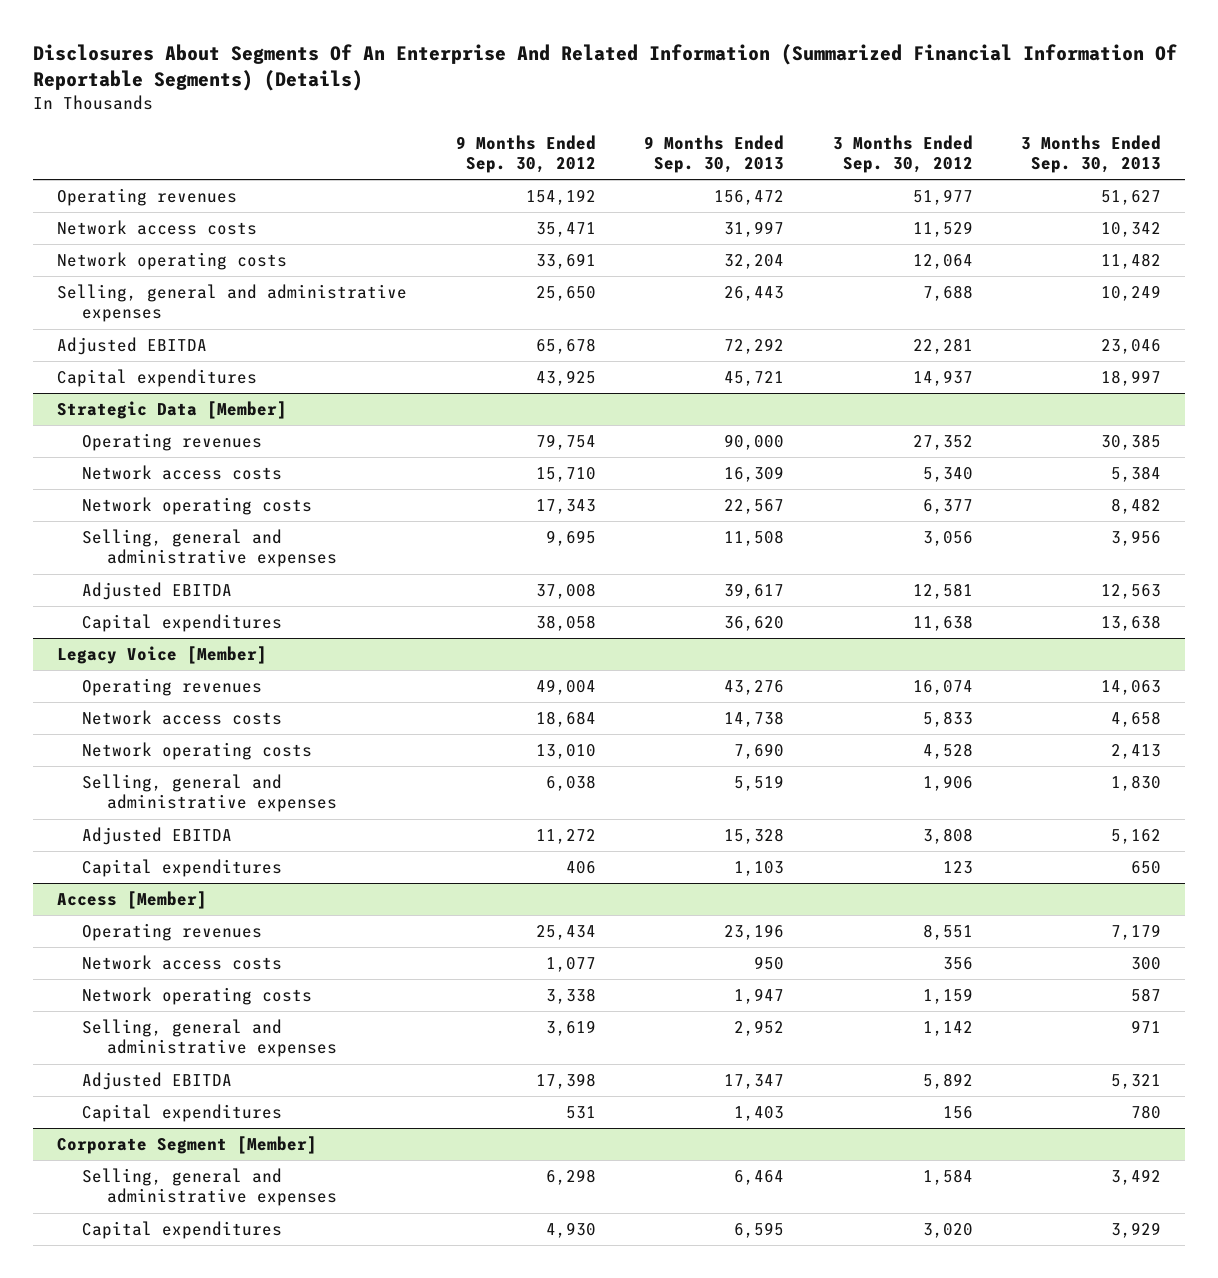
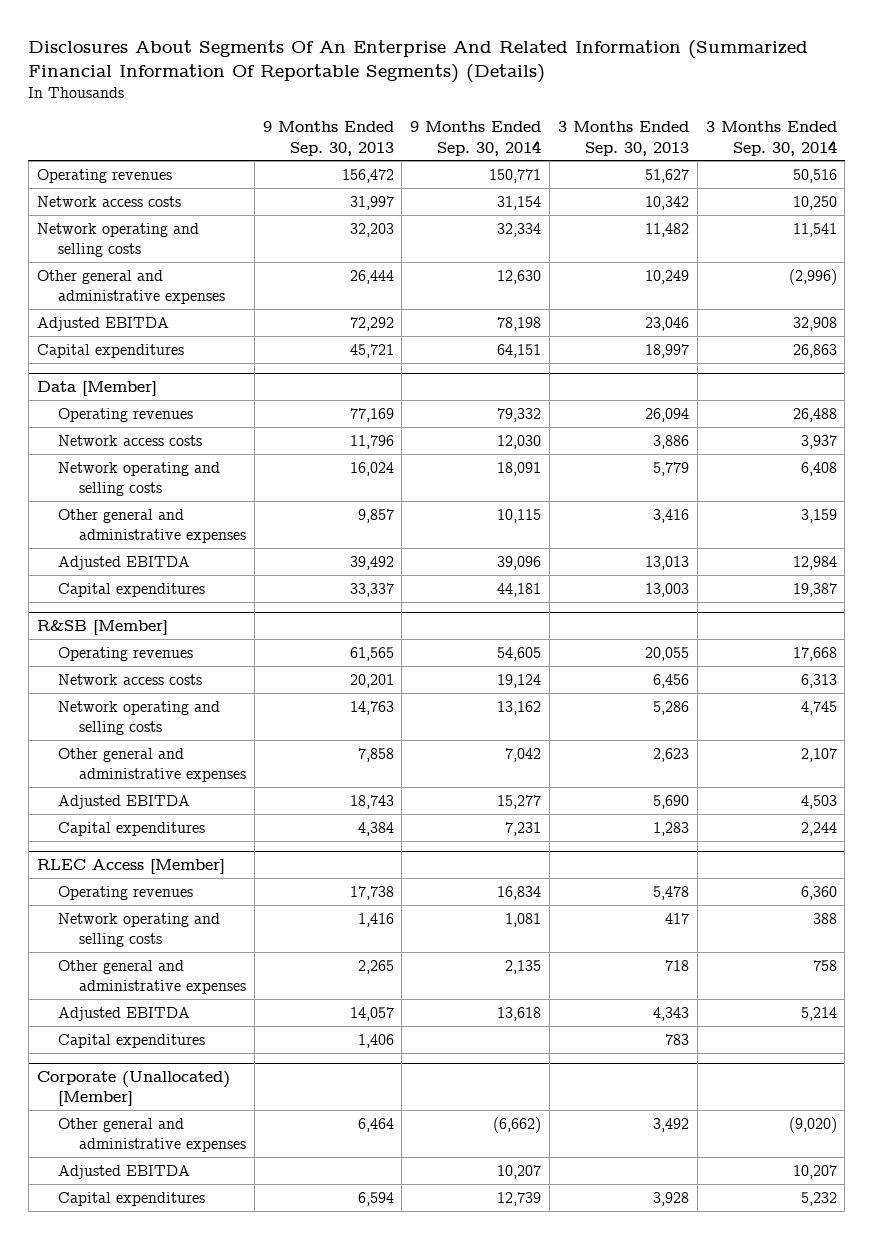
- | 9 Months Ended Sep. 30, 2012 | 9 Months Ended Sep. 30, 2013 | 3 Months Ended Sep. 30, 2012 | 3 Months Ended Sep. 30, 2013
+ | 9 Months Ended Sep. 30, 2013 | 9 Months Ended Sep. 30, 2014 | 3 Months Ended Sep. 30, 2013 | 3 Months Ended Sep. 30, 2014
- Network operating costs | 33,691 | 32,204 | 12,064 | 11,482
- Selling, general and administrative expenses | 25,650 | 26,443 | 7,688 | 10,249
+ Network operating and selling costs | 32,203 | 32,334 | 11,482 | 11,541
+ Other general and administrative expenses | 26,444 | 12,630 | 10,249 | (2,996)
- Strategic Data [Member]
- Operating revenues | 79,754 | 90,000 | 27,352 | 30,385
- Network access costs | 15,710 | 16,309 | 5,340 | 5,384
- Network operating costs | 17,343 | 22,567 | 6,377 | 8,482
- Selling, general and administrative expenses | 9,695 | 11,508 | 3,056 | 3,956
- Adjusted EBITDA | 37,008 | 39,617 | 12,581 | 12,563
- Capital expenditures | 38,058 | 36,620 | 11,638 | 13,638
- Legacy Voice [Member]
- Operating revenues | 49,004 | 43,276 | 16,074 | 14,063
- Network access costs | 18,684 | 14,738 | 5,833 | 4,658
- Network operating costs | 13,010 | 7,690 | 4,528 | 2,413
- Selling, general and administrative expenses | 6,038 | 5,519 | 1,906 | 1,830
- Adjusted EBITDA | 11,272 | 15,328 | 3,808 | 5,162
- Capital expenditures | 406 | 1,103 | 123 | 650
- Access [Member]
- Operating revenues | 25,434 | 23,196 | 8,551 | 7,179
- Network access costs | 1,077 | 950 | 356 | 300
- Network operating costs | 3,338 | 1,947 | 1,159 | 587
- Selling, general and administrative expenses | 3,619 | 2,952 | 1,142 | 971
- Adjusted EBITDA | 17,398 | 17,347 | 5,892 | 5,321
- Capital expenditures | 531 | 1,403 | 156 | 780
- Corporate Segment [Member]
- Selling, general and administrative expenses | 6,298 | 6,464 | 1,584 | 3,492
- Capital expenditures | 4,930 | 6,595 | 3,020 | 3,929
+ Data [Member]
+ Operating revenues | 77,169 | 79,332 | 26,094 | 26,488
+ Network access costs | 11,796 | 12,030 | 3,886 | 3,937
+ Network operating and selling costs | 16,024 | 18,091 | 5,779 | 6,408
+ Other general and administrative expenses | 9,857 | 10,115 | 3,416 | 3,159
+ Adjusted EBITDA | 39,492 | 39,096 | 13,013 | 12,984
+ Capital expenditures | 33,337 | 44,181 | 13,003 | 19,387
+ R&SB [Member]
+ Operating revenues | 61,565 | 54,605 | 20,055 | 17,668
+ Network access costs | 20,201 | 19,124 | 6,456 | 6,313
+ Network operating and selling costs | 14,763 | 13,162 | 5,286 | 4,745
+ Other general and administrative expenses | 7,858 | 7,042 | 2,623 | 2,107
+ Adjusted EBITDA | 18,743 | 15,277 | 5,690 | 4,503
+ Capital expenditures | 4,384 | 7,231 | 1,283 | 2,244
+ RLEC Access [Member]
+ Operating revenues | 17,738 | 16,834 | 5,478 | 6,360
+ Network operating and selling costs | 1,416 | 1,081 | 417 | 388
+ Other general and administrative expenses | 2,265 | 2,135 | 718 | 758
+ Adjusted EBITDA | 14,057 | 13,618 | 4,343 | 5,214
+ Capital expenditures | 1,406 | | 783 |
+ Corporate (Unallocated) [Member]
+ Other general and administrative expenses | 6,464 | (6,662) | 3,492 | (9,020)
+ Adjusted EBITDA | | 10,207 | | 10,207
+ Capital expenditures | 6,594 | 12,739 | 3,928 | 5,232

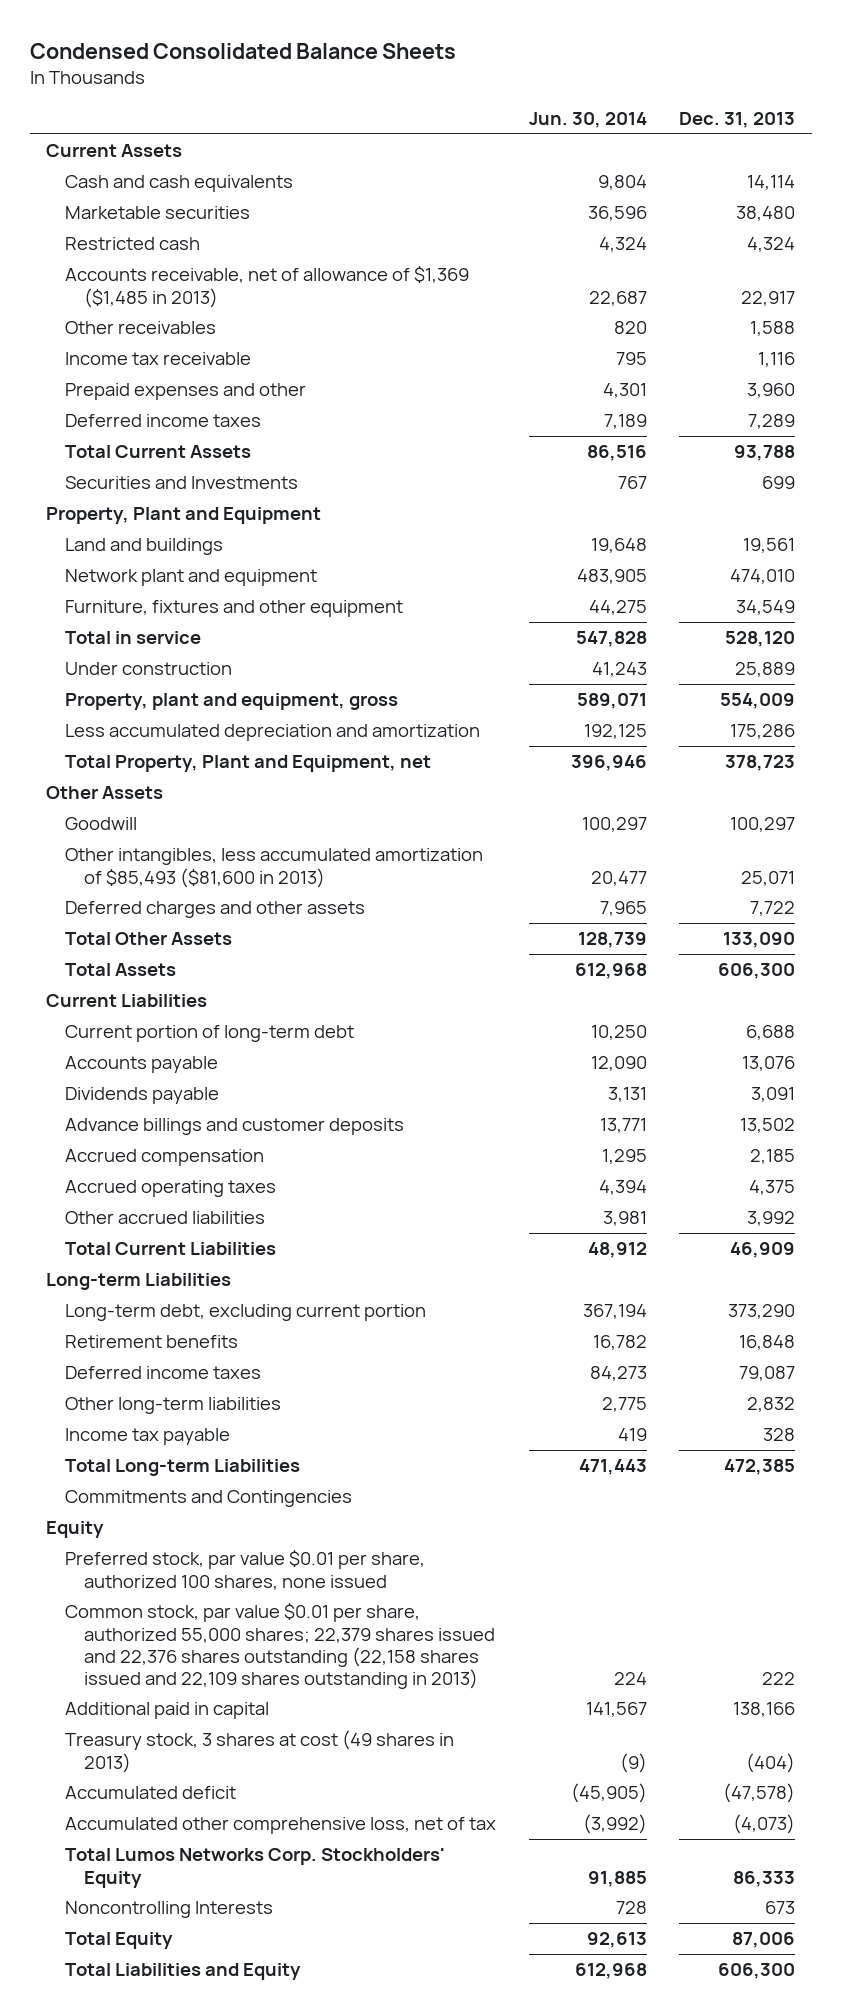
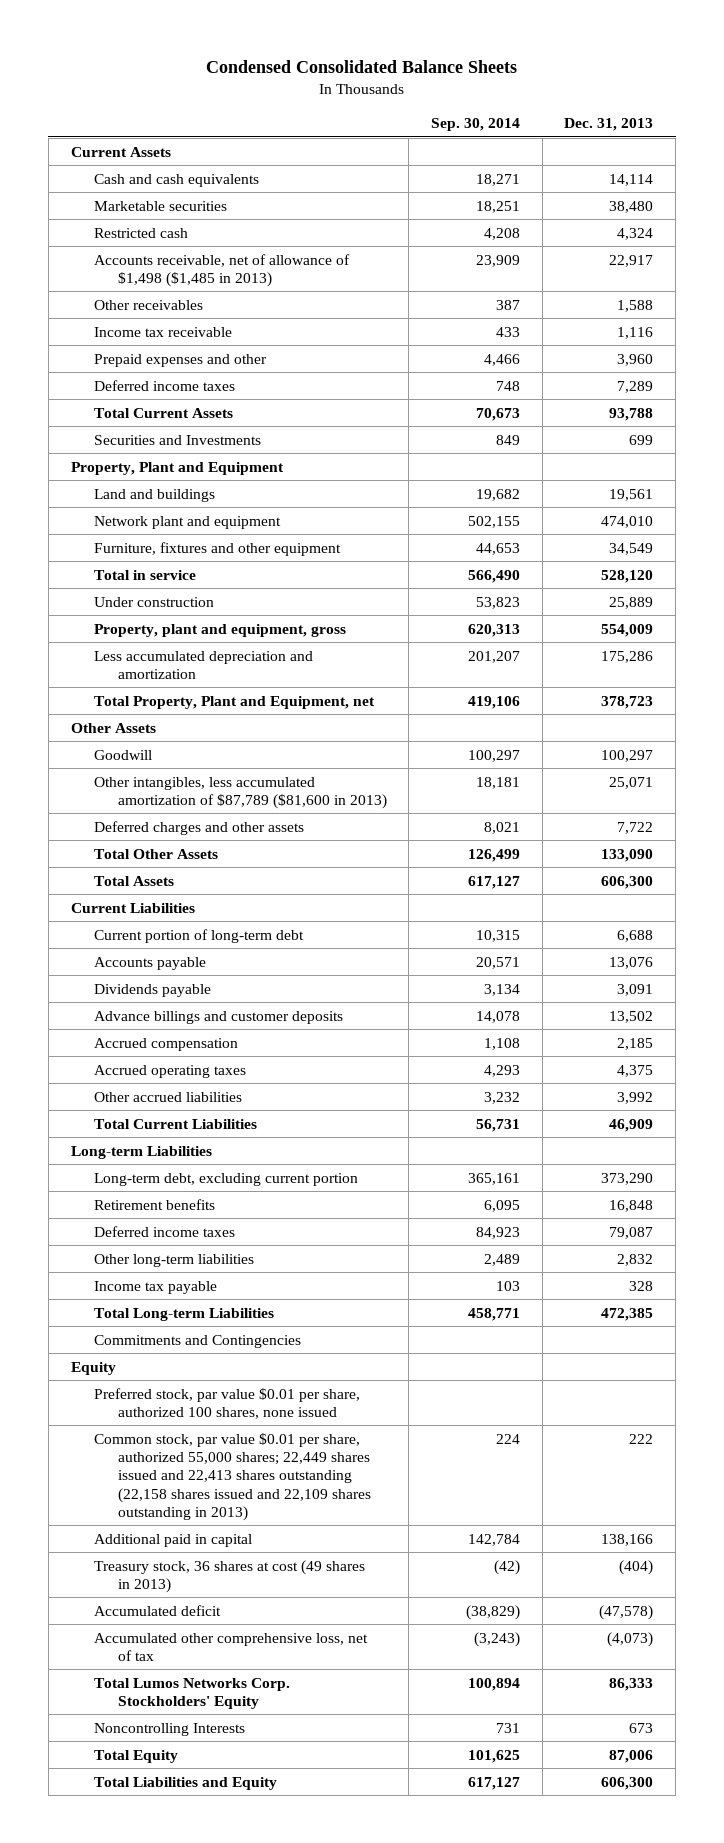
- | Jun. 30, 2014 | Dec. 31, 2013
+ | Sep. 30, 2014 | Dec. 31, 2013
- Accounts receivable, net of allowance of $1,369 ($1,485 in 2013) | 22,687 | 22,917
+ Accounts receivable, net of allowance of $1,498 ($1,485 in 2013) | 23,909 | 22,917
- Other intangibles, less accumulated amortization of $85,493 ($81,600 in 2013) | 20,477 | 25,071
+ Other intangibles, less accumulated amortization of $87,789 ($81,600 in 2013) | 18,181 | 25,071
- Common stock, par value $0.01 per share, authorized 55,000 shares; 22,379 shares issued and 22,376 shares outstanding (22,158 shares issued and 22,109 shares outstanding in 2013) | 224 | 222
+ Common stock, par value $0.01 per share, authorized 55,000 shares; 22,449 shares issued and 22,413 shares outstanding (22,158 shares issued and 22,109 shares outstanding in 2013) | 224 | 222
- Treasury stock, 3 shares at cost (49 shares in 2013) | (9) | (404)
+ Treasury stock, 36 shares at cost (49 shares in 2013) | (42) | (404)

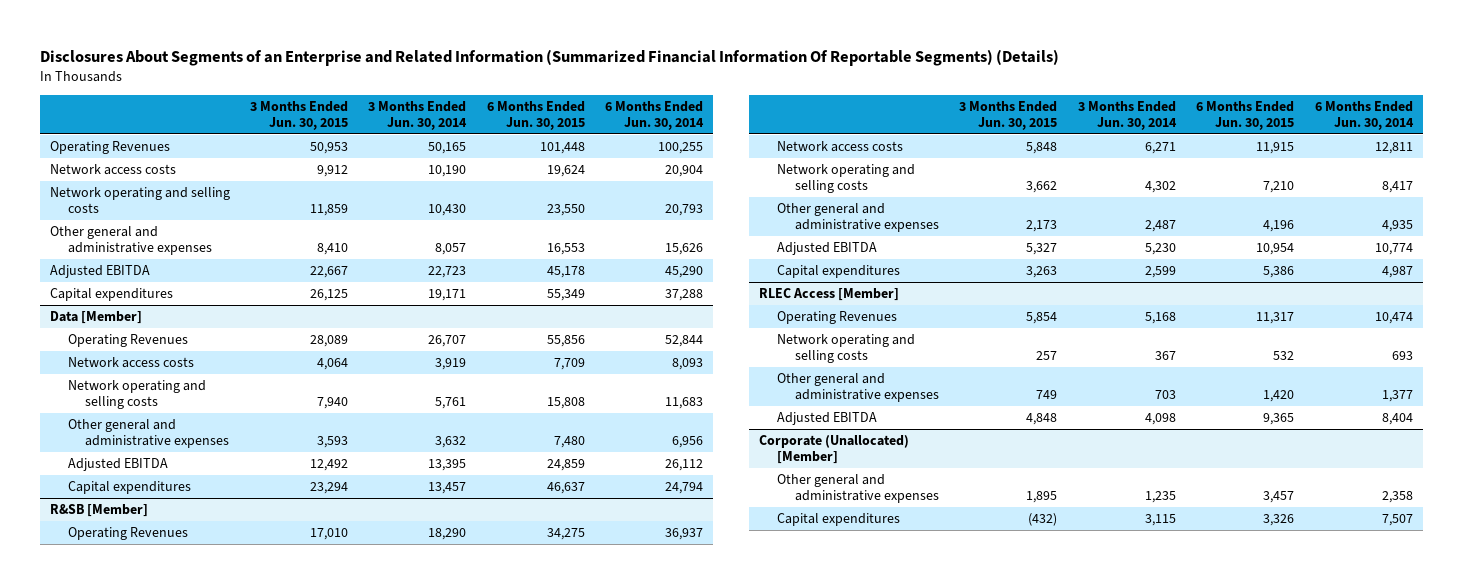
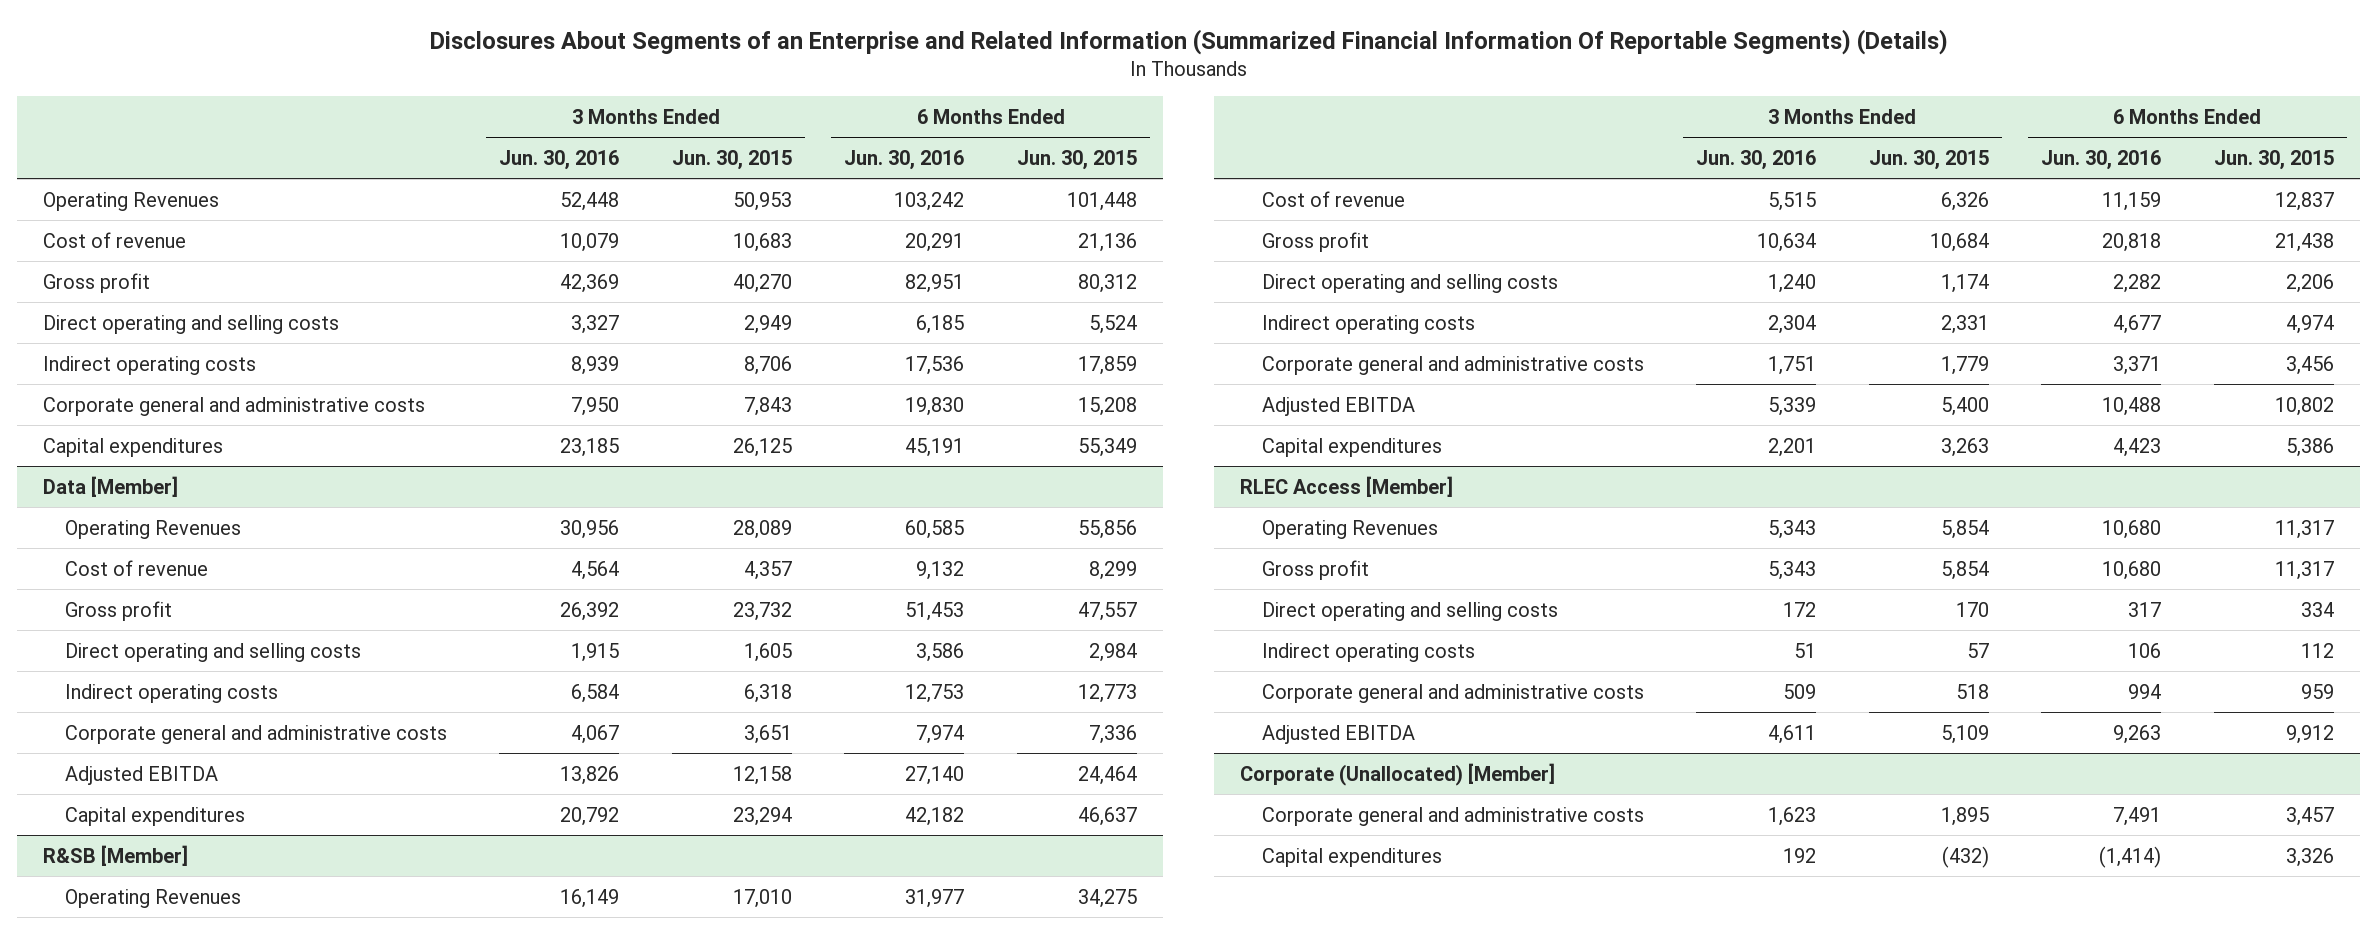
- | 3 Months Ended Jun. 30, 2015 | 3 Months Ended Jun. 30, 2014 | 6 Months Ended Jun. 30, 2015 | 6 Months Ended Jun. 30, 2014
+ | 3 Months Ended Jun. 30, 2016 | 3 Months Ended Jun. 30, 2015 | 6 Months Ended Jun. 30, 2016 | 6 Months Ended Jun. 30, 2015
- Network access costs | 9,912 | 10,190 | 19,624 | 20,904
- Network operating and selling costs | 11,859 | 10,430 | 23,550 | 20,793
- Other general and administrative expenses | 8,410 | 8,057 | 16,553 | 15,626
- Adjusted EBITDA | 22,667 | 22,723 | 45,178 | 45,290
+ Cost of revenue | 10,079 | 10,683 | 20,291 | 21,136
+ Gross profit | 42,369 | 40,270 | 82,951 | 80,312
+ Direct operating and selling costs | 3,327 | 2,949 | 6,185 | 5,524
+ Indirect operating costs | 8,939 | 8,706 | 17,536 | 17,859
+ Corporate general and administrative costs | 7,950 | 7,843 | 19,830 | 15,208
@ Data [Member]
- Network access costs | 4,064 | 3,919 | 7,709 | 8,093
- Network operating and selling costs | 7,940 | 5,761 | 15,808 | 11,683
- Other general and administrative expenses | 3,593 | 3,632 | 7,480 | 6,956
- Adjusted EBITDA | 12,492 | 13,395 | 24,859 | 26,112
+ Cost of revenue | 4,564 | 4,357 | 9,132 | 8,299
+ Gross profit | 26,392 | 23,732 | 51,453 | 47,557
+ Direct operating and selling costs | 1,915 | 1,605 | 3,586 | 2,984
+ Indirect operating costs | 6,584 | 6,318 | 12,753 | 12,773
+ Corporate general and administrative costs | 4,067 | 3,651 | 7,974 | 7,336
+ Adjusted EBITDA | 13,826 | 12,158 | 27,140 | 24,464
@ R&SB [Member]
- Network access costs | 5,848 | 6,271 | 11,915 | 12,811
- Network operating and selling costs | 3,662 | 4,302 | 7,210 | 8,417
- Other general and administrative expenses | 2,173 | 2,487 | 4,196 | 4,935
- Adjusted EBITDA | 5,327 | 5,230 | 10,954 | 10,774
+ Cost of revenue | 5,515 | 6,326 | 11,159 | 12,837
+ Gross profit | 10,634 | 10,684 | 20,818 | 21,438
+ Direct operating and selling costs | 1,240 | 1,174 | 2,282 | 2,206
+ Indirect operating costs | 2,304 | 2,331 | 4,677 | 4,974
+ Corporate general and administrative costs | 1,751 | 1,779 | 3,371 | 3,456
+ Adjusted EBITDA | 5,339 | 5,400 | 10,488 | 10,802
@ RLEC Access [Member]
- Network operating and selling costs | 257 | 367 | 532 | 693
- Other general and administrative expenses | 749 | 703 | 1,420 | 1,377
- Adjusted EBITDA | 4,848 | 4,098 | 9,365 | 8,404
+ Gross profit | 5,343 | 5,854 | 10,680 | 11,317
+ Direct operating and selling costs | 172 | 170 | 317 | 334
+ Indirect operating costs | 51 | 57 | 106 | 112
+ Corporate general and administrative costs | 509 | 518 | 994 | 959
+ Adjusted EBITDA | 4,611 | 5,109 | 9,263 | 9,912
@ Corporate (Unallocated) [Member]
- Other general and administrative expenses | 1,895 | 1,235 | 3,457 | 2,358
+ Corporate general and administrative costs | 1,623 | 1,895 | 7,491 | 3,457

